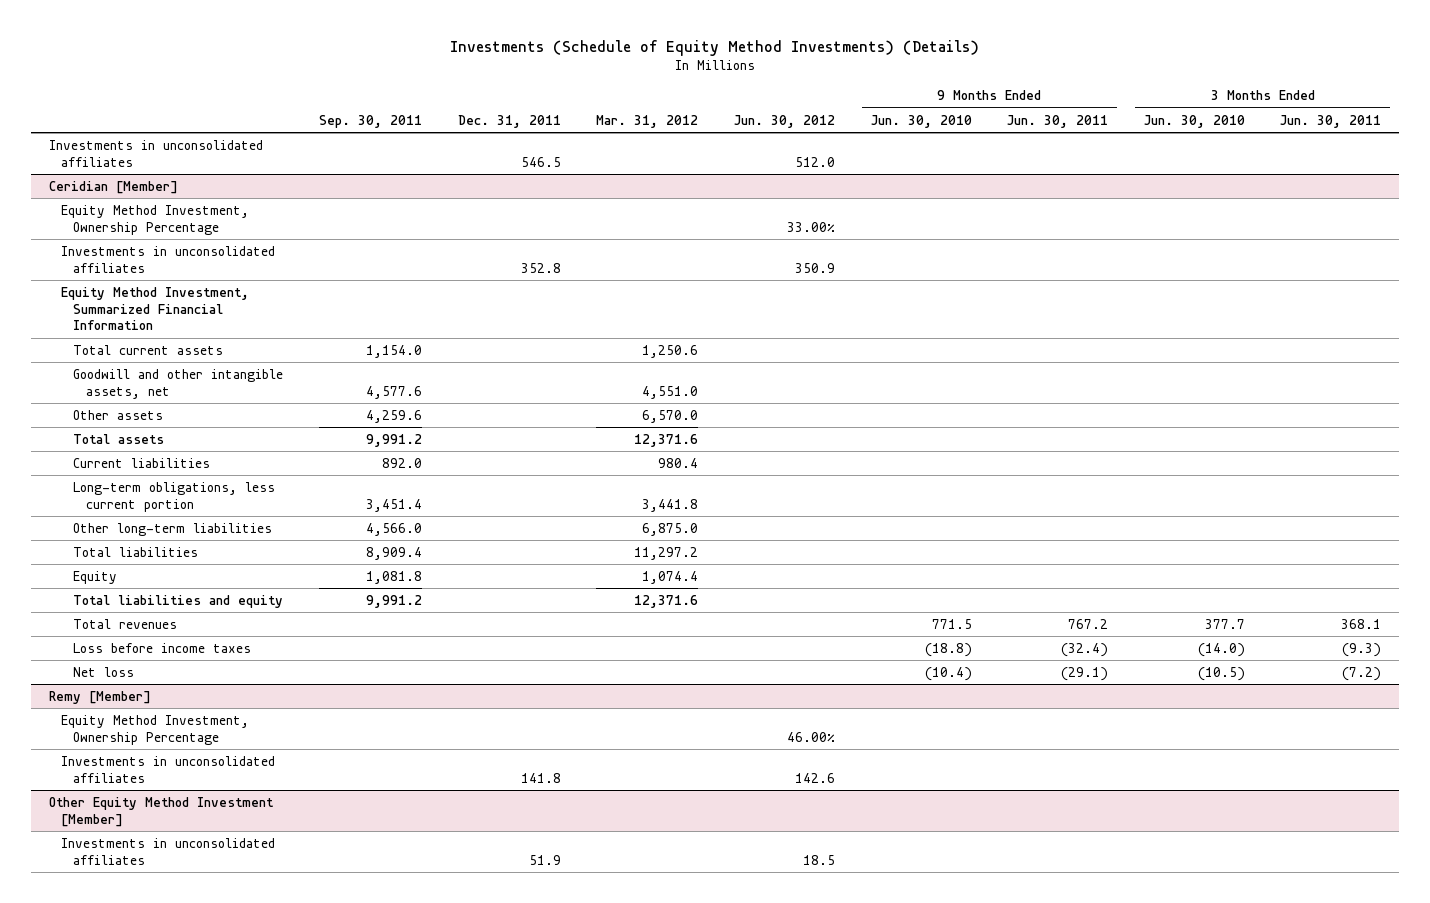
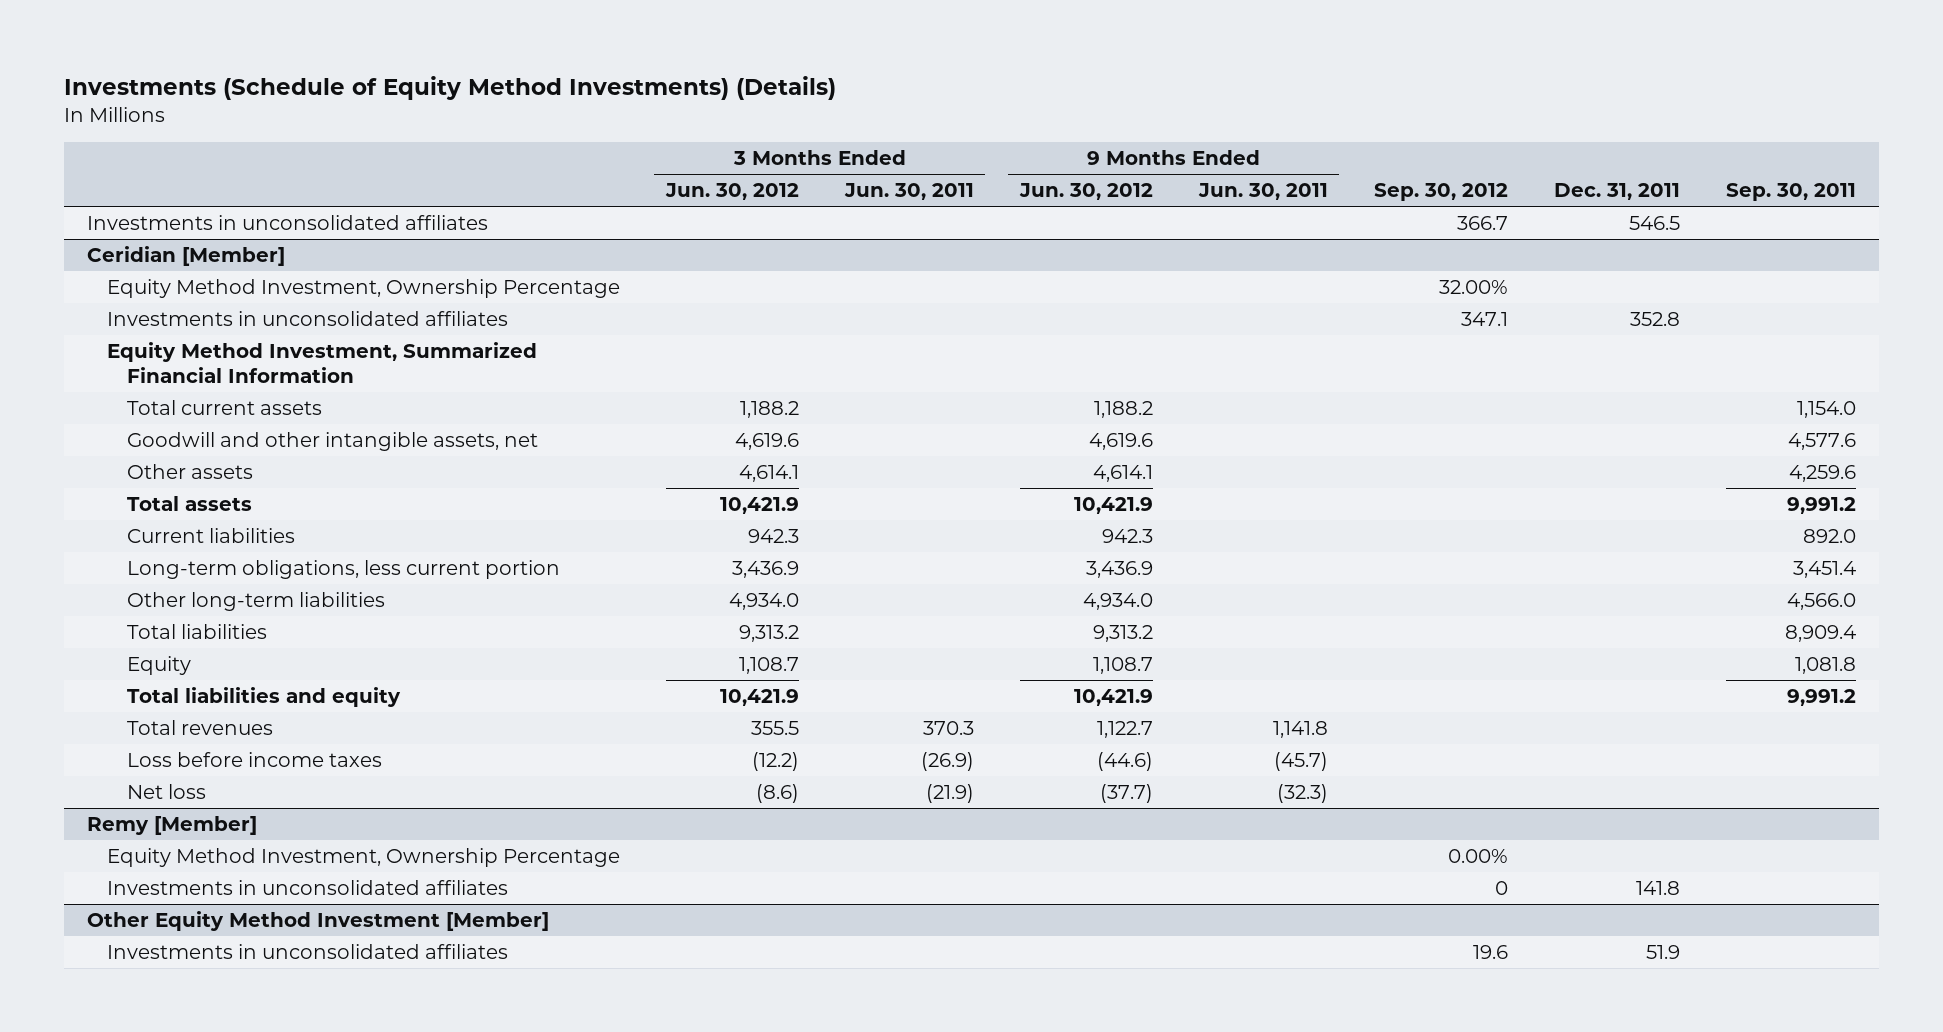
- | Sep. 30, 2011 | Dec. 31, 2011 | Mar. 31, 2012 | Jun. 30, 2012 | 9 Months Ended Jun. 30, 2010 | 9 Months Ended Jun. 30, 2011 | 3 Months Ended Jun. 30, 2010 | 3 Months Ended Jun. 30, 2011
+ | 3 Months Ended Jun. 30, 2012 | 3 Months Ended Jun. 30, 2011 | 9 Months Ended Jun. 30, 2012 | 9 Months Ended Jun. 30, 2011 | Sep. 30, 2012 | Dec. 31, 2011 | Sep. 30, 2011
@ Ceridian [Member]
- Total revenues | | | | | 771.5 | 767.2 | 377.7 | 368.1
- Loss before income taxes | | | | | (18.8) | (32.4) | (14.0) | (9.3)
- Net loss | | | | | (10.4) | (29.1) | (10.5) | (7.2)
+ Total revenues | 355.5 | 370.3 | 1,122.7 | 1,141.8 | | |
+ Loss before income taxes | (12.2) | (26.9) | (44.6) | (45.7) | | |
+ Net loss | (8.6) | (21.9) | (37.7) | (32.3) | | |

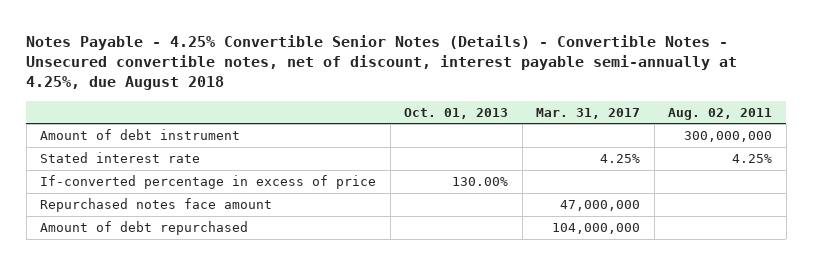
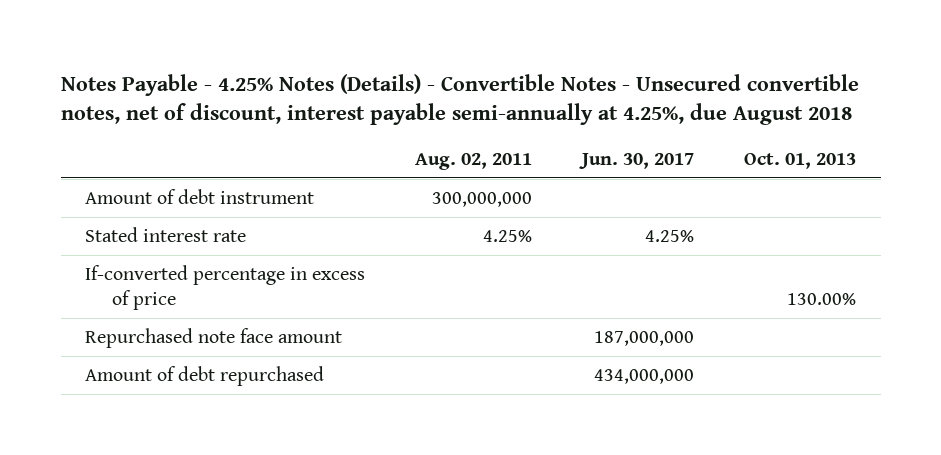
- Notes Payable - 4.25% Convertible Senior Notes (Details) - Convertible Notes - Unsecured convertible notes, net of discount, interest payable semi-annually at 4.25%, due August 2018
+ Notes Payable - 4.25% Notes (Details) - Convertible Notes - Unsecured convertible notes, net of discount, interest payable semi-annually at 4.25%, due August 2018
- | Oct. 01, 2013 | Mar. 31, 2017 | Aug. 02, 2011
+ | Aug. 02, 2011 | Jun. 30, 2017 | Oct. 01, 2013
- Repurchased notes face amount | | 47,000,000 |
+ Repurchased note face amount | | 187,000,000 |

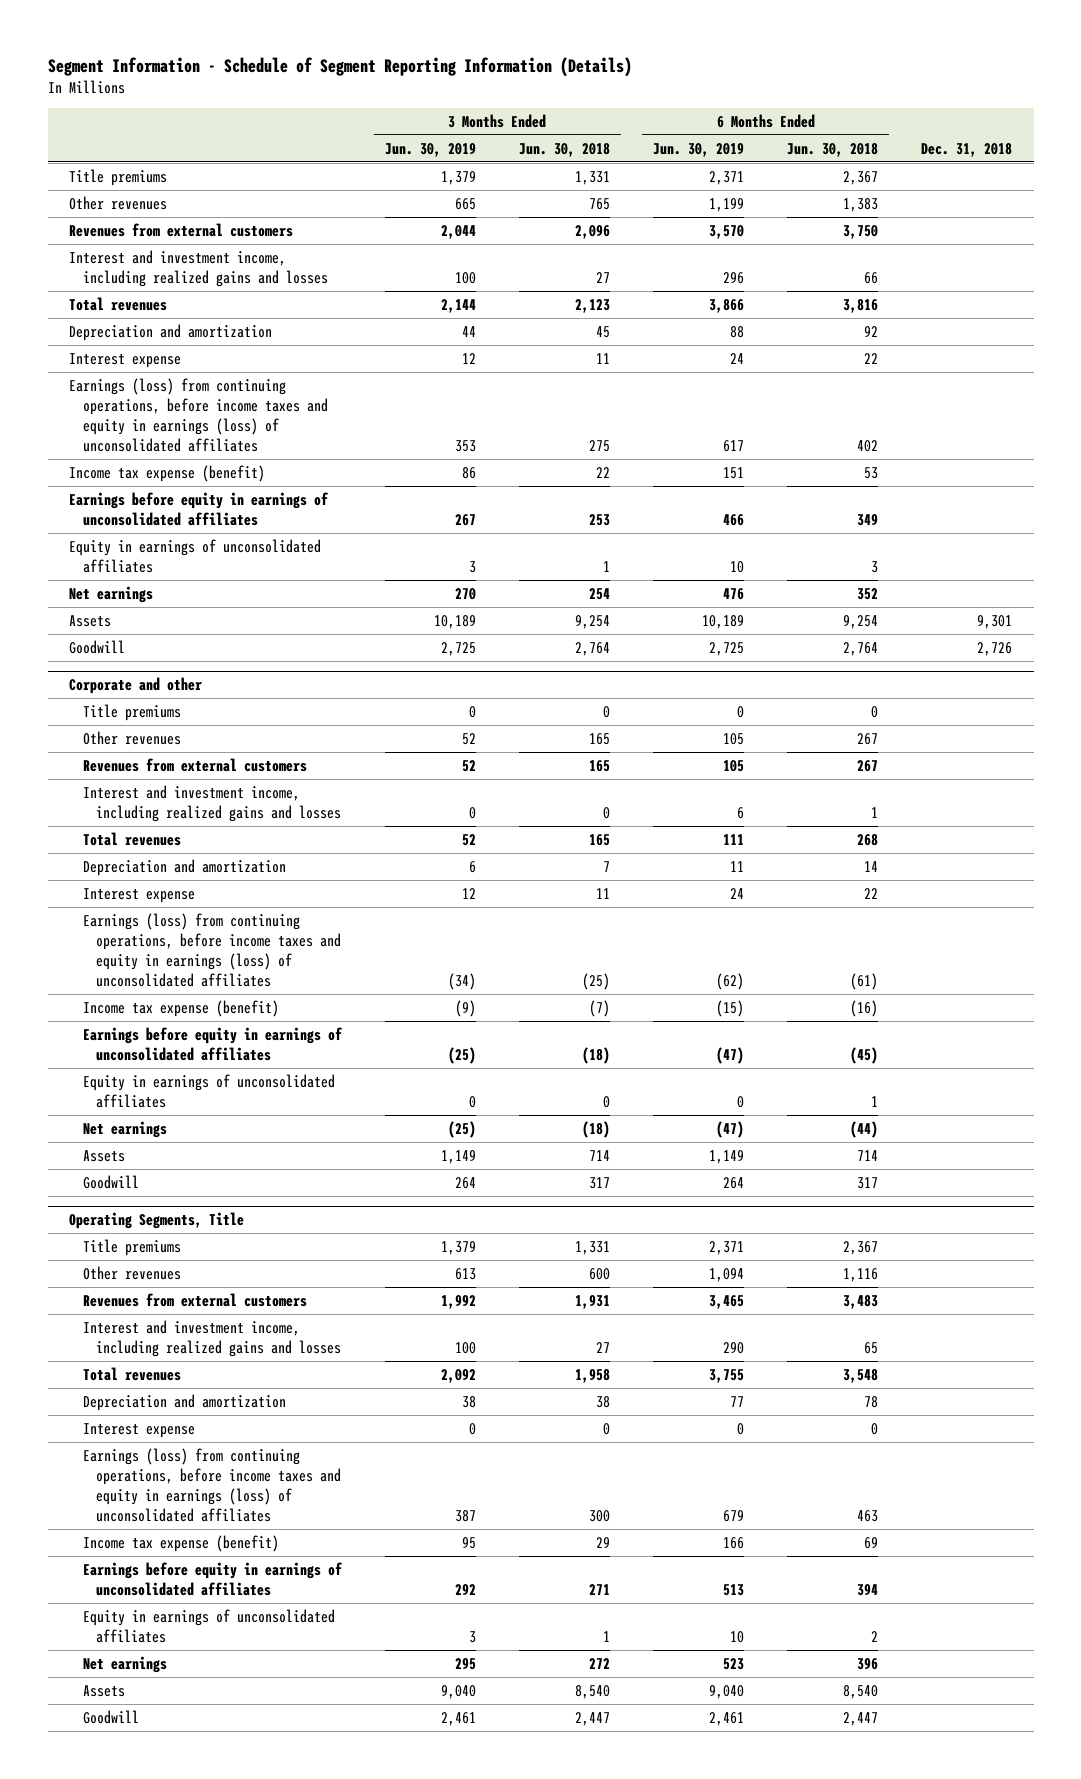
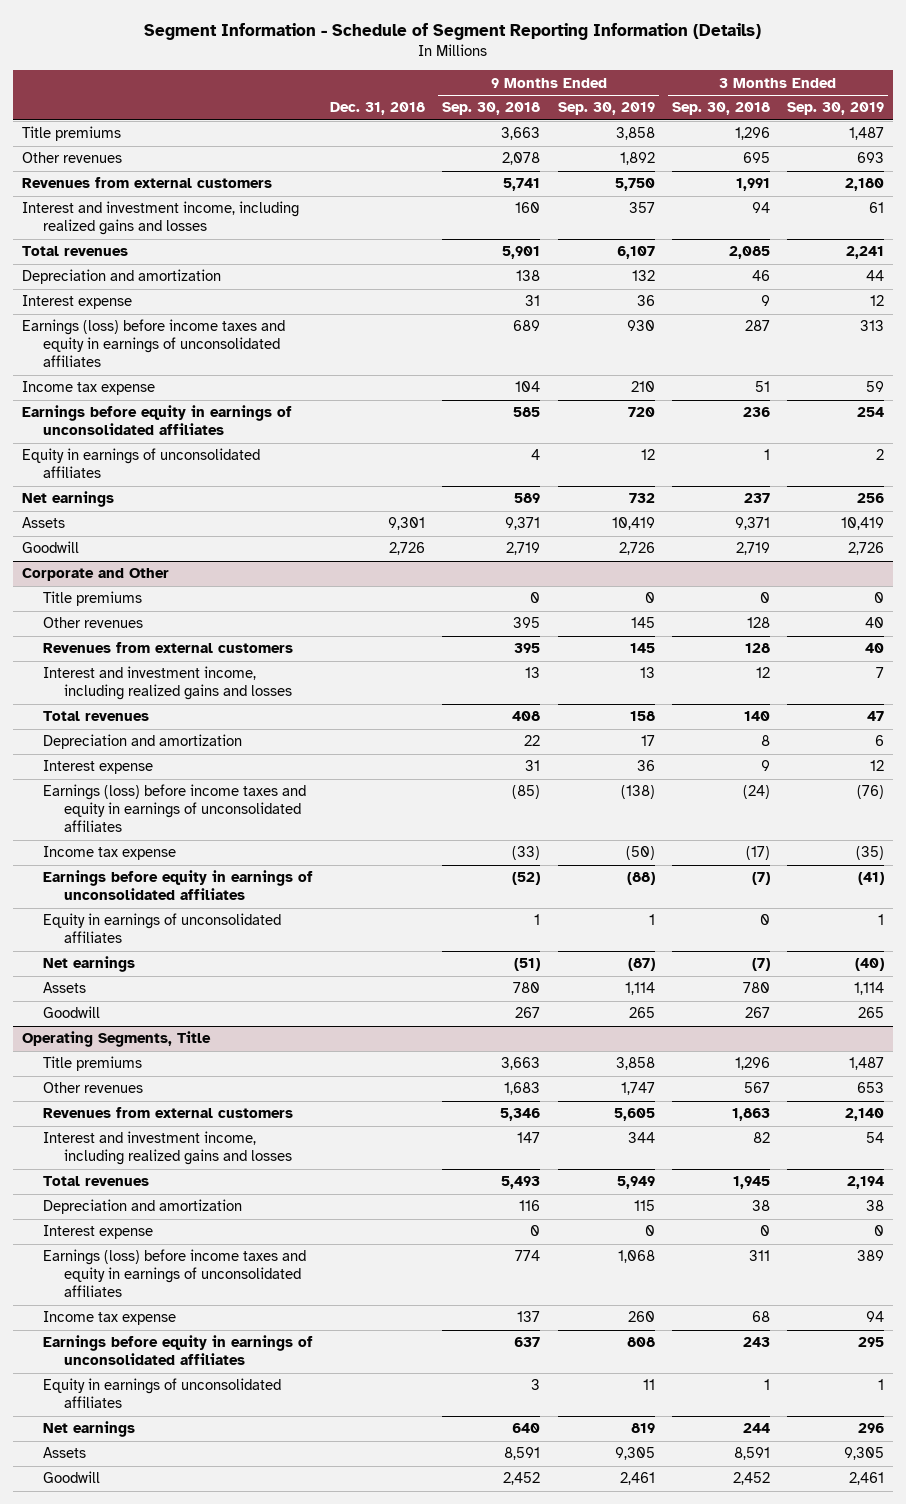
- | 3 Months Ended Jun. 30, 2019 | 3 Months Ended Jun. 30, 2018 | 6 Months Ended Jun. 30, 2019 | 6 Months Ended Jun. 30, 2018 | Dec. 31, 2018
+ | Dec. 31, 2018 | 9 Months Ended Sep. 30, 2018 | 9 Months Ended Sep. 30, 2019 | 3 Months Ended Sep. 30, 2018 | 3 Months Ended Sep. 30, 2019
- Earnings (loss) from continuing operations, before income taxes and equity in earnings (loss) of unconsolidated affiliates | 353 | 275 | 617 | 402 |
- Income tax expense (benefit) | 86 | 22 | 151 | 53 |
+ Earnings (loss) before income taxes and equity in earnings of unconsolidated affiliates | | 689 | 930 | 287 | 313
+ Income tax expense | | 104 | 210 | 51 | 59
- Corporate and other
+ Corporate and Other
- Earnings (loss) from continuing operations, before income taxes and equity in earnings (loss) of unconsolidated affiliates | (34) | (25) | (62) | (61) |
- Income tax expense (benefit) | (9) | (7) | (15) | (16) |
+ Earnings (loss) before income taxes and equity in earnings of unconsolidated affiliates | | (85) | (138) | (24) | (76)
+ Income tax expense | | (33) | (50) | (17) | (35)
@ Operating Segments, Title
- Earnings (loss) from continuing operations, before income taxes and equity in earnings (loss) of unconsolidated affiliates | 387 | 300 | 679 | 463 |
- Income tax expense (benefit) | 95 | 29 | 166 | 69 |
+ Earnings (loss) before income taxes and equity in earnings of unconsolidated affiliates | | 774 | 1,068 | 311 | 389
+ Income tax expense | | 137 | 260 | 68 | 94

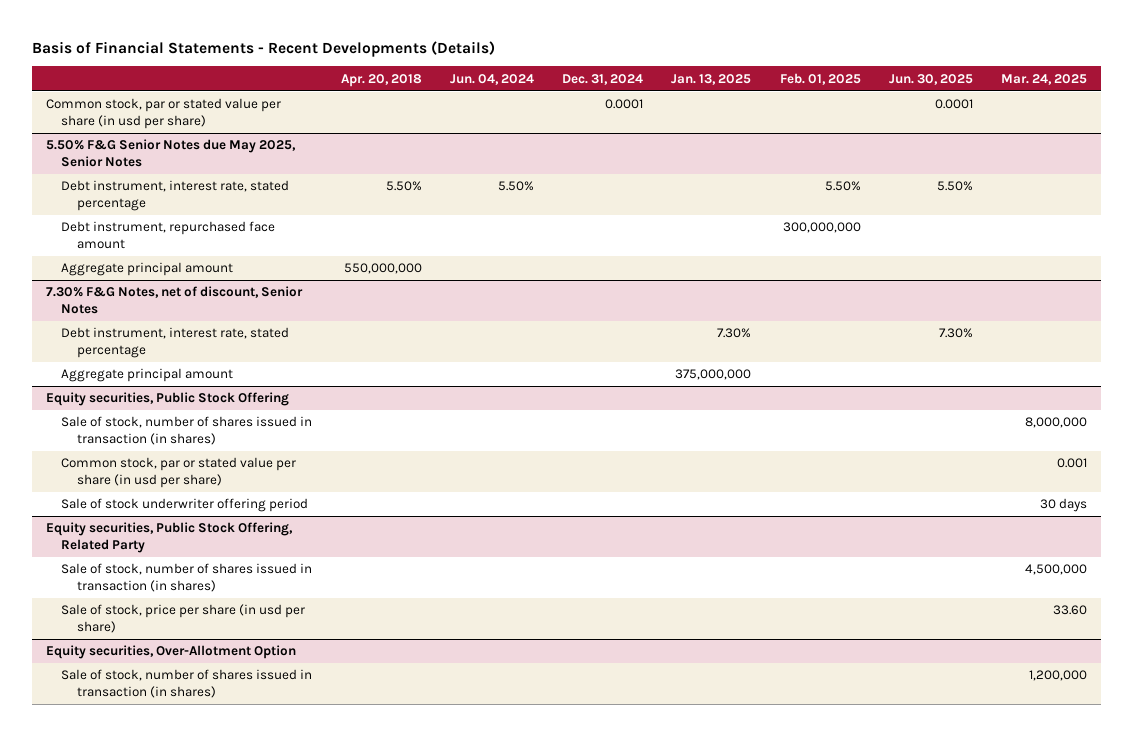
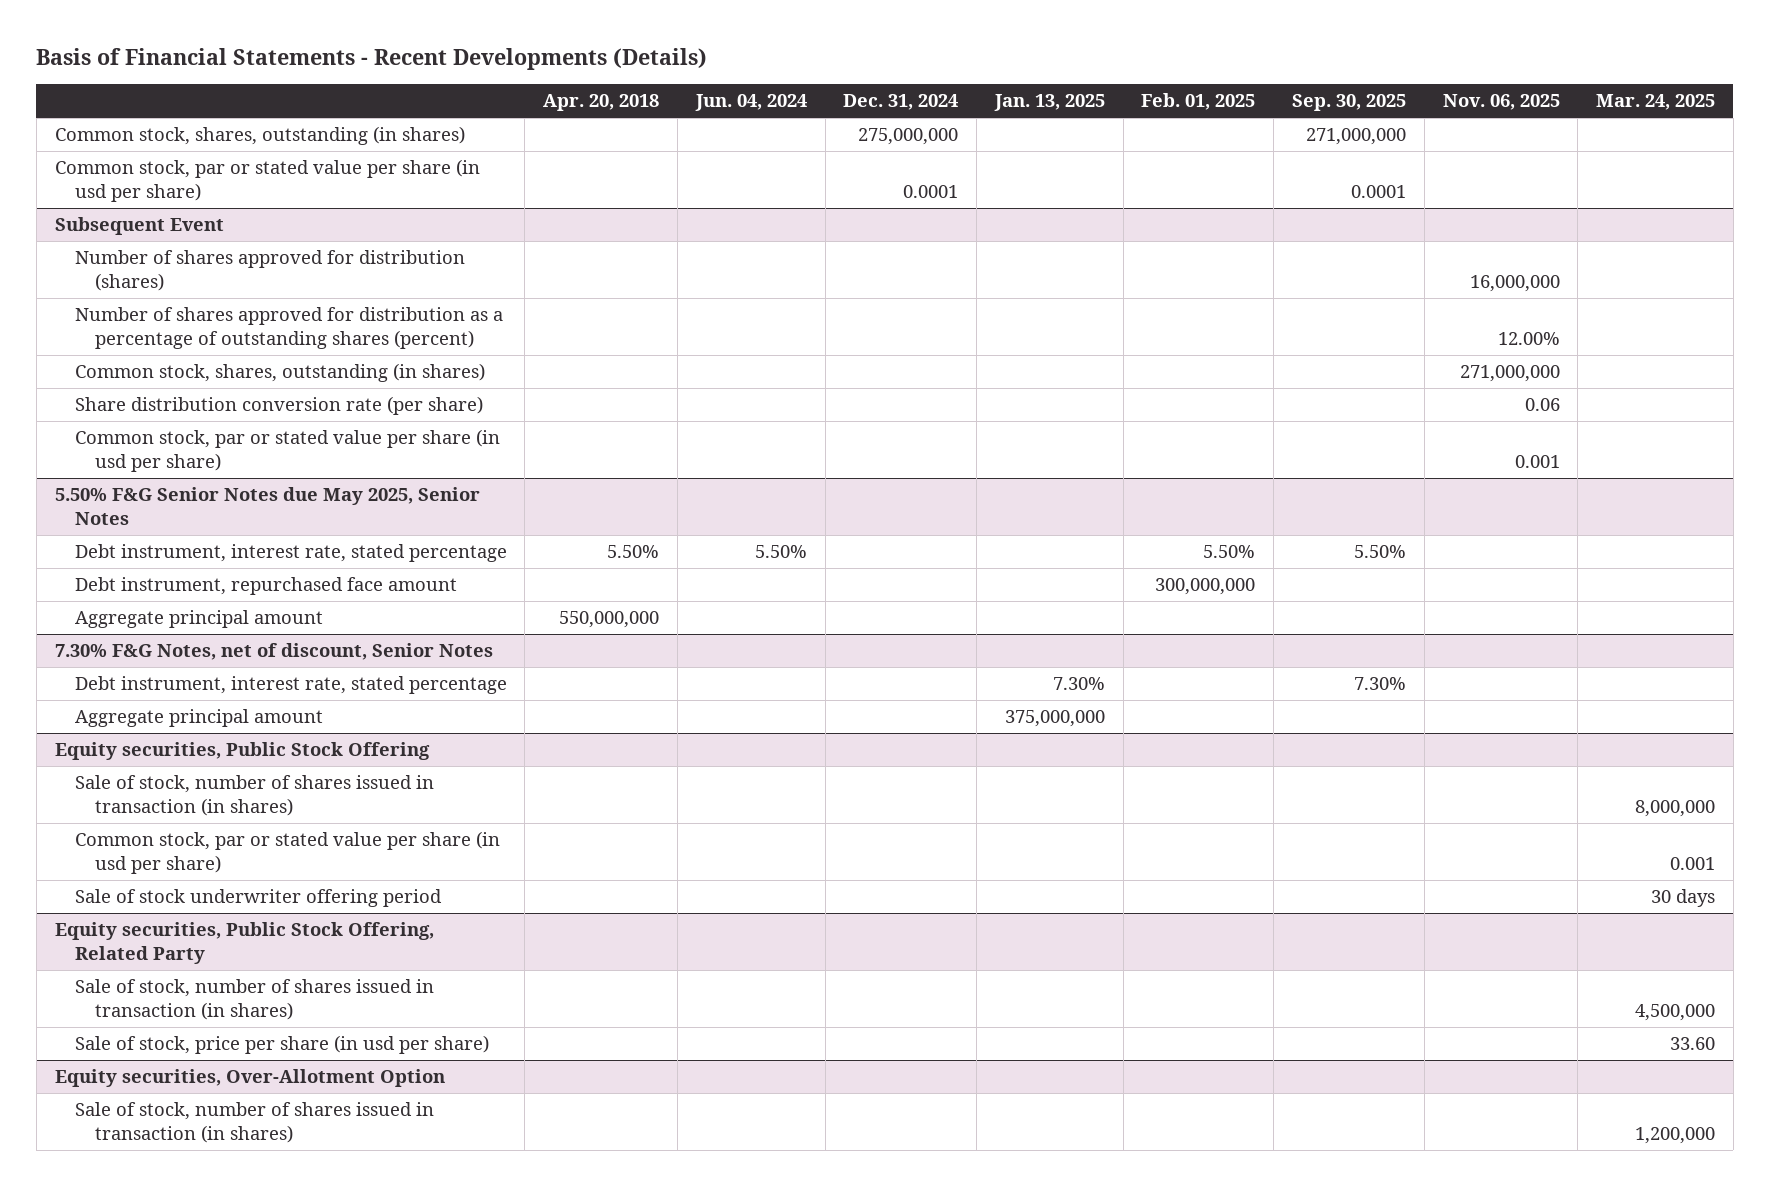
- | Apr. 20, 2018 | Jun. 04, 2024 | Dec. 31, 2024 | Jan. 13, 2025 | Feb. 01, 2025 | Jun. 30, 2025 | Mar. 24, 2025
+ | Apr. 20, 2018 | Jun. 04, 2024 | Dec. 31, 2024 | Jan. 13, 2025 | Feb. 01, 2025 | Sep. 30, 2025 | Nov. 06, 2025 | Mar. 24, 2025
+ Common stock, shares, outstanding (in shares) | | | 275,000,000 | | | 271,000,000 | |
+ Subsequent Event
+ Number of shares approved for distribution (shares) | | | | | | | 16,000,000 |
+ Number of shares approved for distribution as a percentage of outstanding shares (percent) | | | | | | | 12.00% |
+ Common stock, shares, outstanding (in shares) | | | | | | | 271,000,000 |
+ Share distribution conversion rate (per share) | | | | | | | 0.06 |
+ Common stock, par or stated value per share (in usd per share) | | | | | | | 0.001 |

